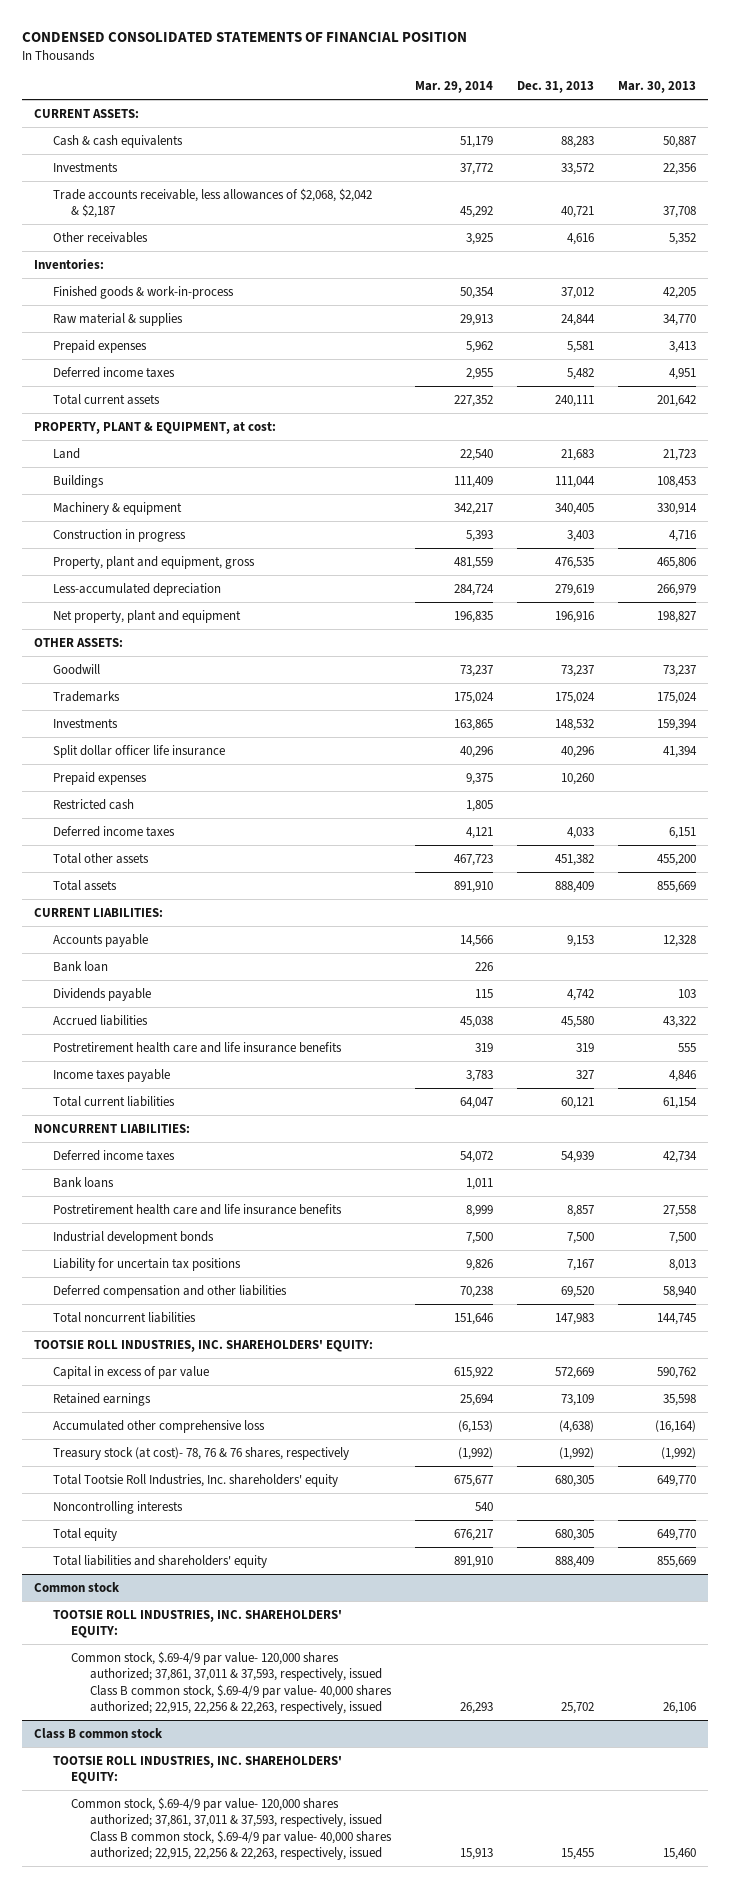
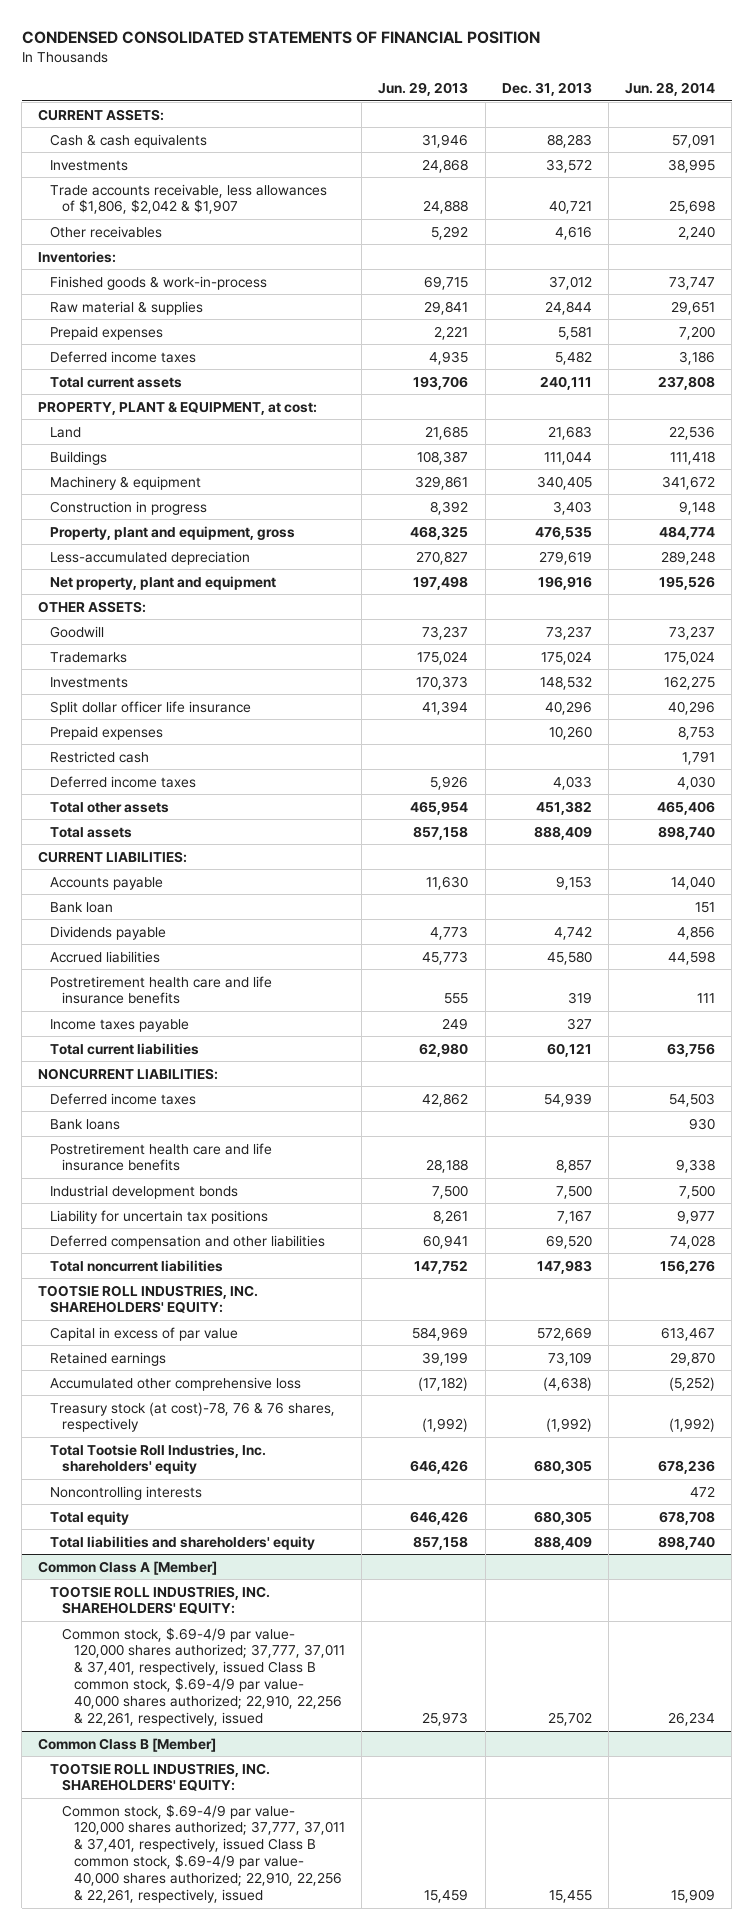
- | Mar. 29, 2014 | Dec. 31, 2013 | Mar. 30, 2013
+ | Jun. 29, 2013 | Dec. 31, 2013 | Jun. 28, 2014
- Trade accounts receivable, less allowances of $2,068, $2,042 & $2,187 | 45,292 | 40,721 | 37,708
+ Trade accounts receivable, less allowances of $1,806, $2,042 & $1,907 | 24,888 | 40,721 | 25,698
- Treasury stock (at cost)- 78, 76 & 76 shares, respectively | (1,992) | (1,992) | (1,992)
+ Treasury stock (at cost)-78, 76 & 76 shares, respectively | (1,992) | (1,992) | (1,992)
- Common stock
+ Common Class A [Member]
- Common stock, $.69-4/9 par value- 120,000 shares authorized; 37,861, 37,011 & 37,593, respectively, issued Class B common stock, $.69-4/9 par value- 40,000 shares authorized; 22,915, 22,256 & 22,263, respectively, issued | 26,293 | 25,702 | 26,106
- Class B common stock
+ Common stock, $.69-4/9 par value- 120,000 shares authorized; 37,777, 37,011 & 37,401, respectively, issued Class B common stock, $.69-4/9 par value- 40,000 shares authorized; 22,910, 22,256 & 22,261, respectively, issued | 25,973 | 25,702 | 26,234
+ Common Class B [Member]
- Common stock, $.69-4/9 par value- 120,000 shares authorized; 37,861, 37,011 & 37,593, respectively, issued Class B common stock, $.69-4/9 par value- 40,000 shares authorized; 22,915, 22,256 & 22,263, respectively, issued | 15,913 | 15,455 | 15,460
+ Common stock, $.69-4/9 par value- 120,000 shares authorized; 37,777, 37,011 & 37,401, respectively, issued Class B common stock, $.69-4/9 par value- 40,000 shares authorized; 22,910, 22,256 & 22,261, respectively, issued | 15,459 | 15,455 | 15,909

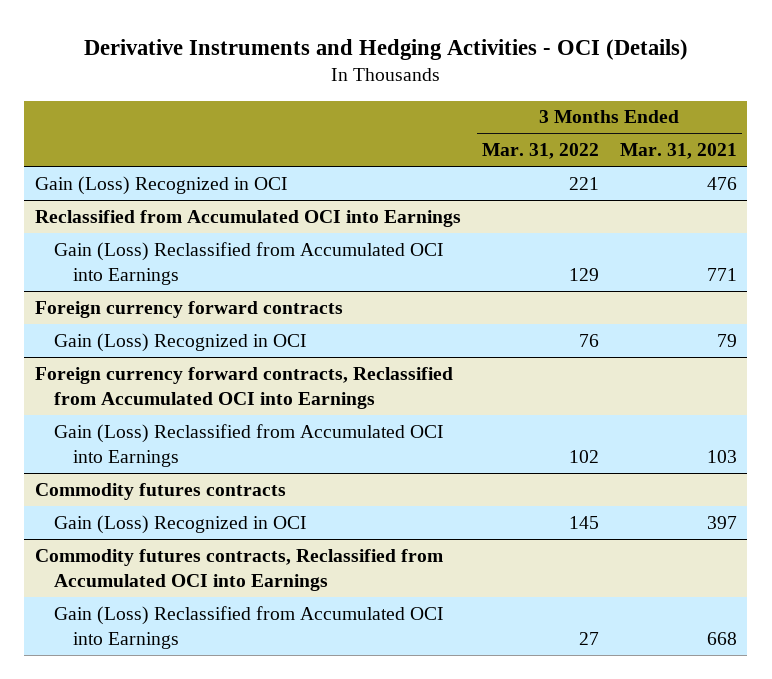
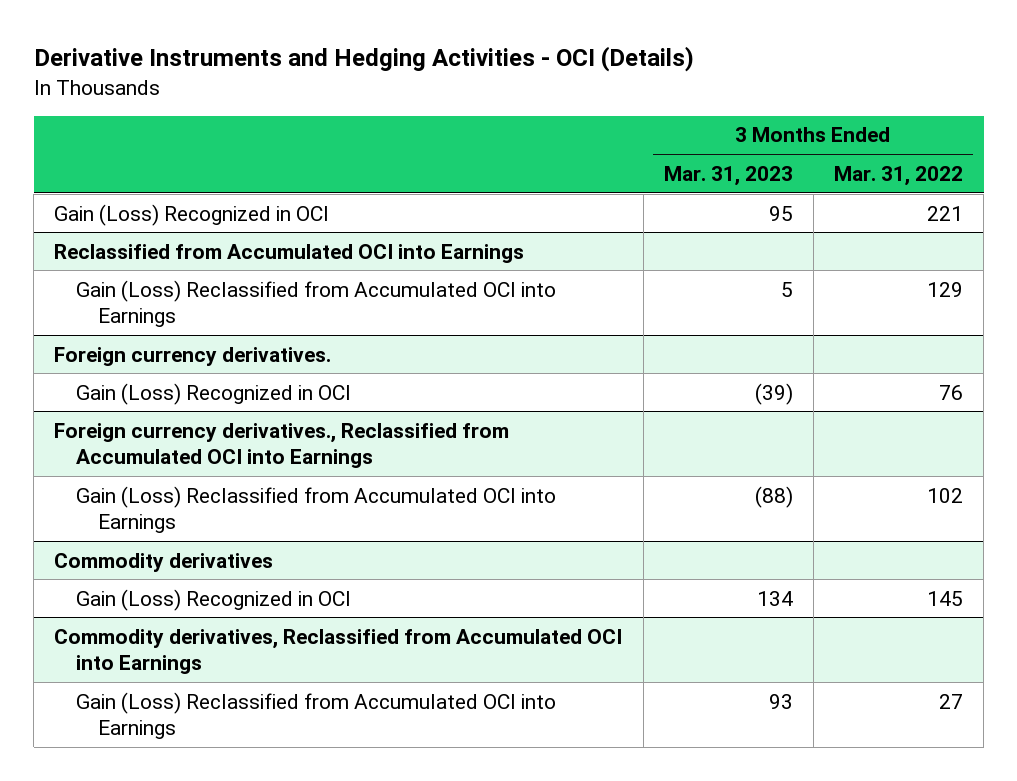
- | 3 Months Ended Mar. 31, 2022 | 3 Months Ended Mar. 31, 2021
+ | 3 Months Ended Mar. 31, 2023 | 3 Months Ended Mar. 31, 2022
- Foreign currency forward contracts
+ Foreign currency derivatives.
- Foreign currency forward contracts, Reclassified from Accumulated OCI into Earnings
+ Foreign currency derivatives., Reclassified from Accumulated OCI into Earnings
- Commodity futures contracts
+ Commodity derivatives
- Commodity futures contracts, Reclassified from Accumulated OCI into Earnings
+ Commodity derivatives, Reclassified from Accumulated OCI into Earnings

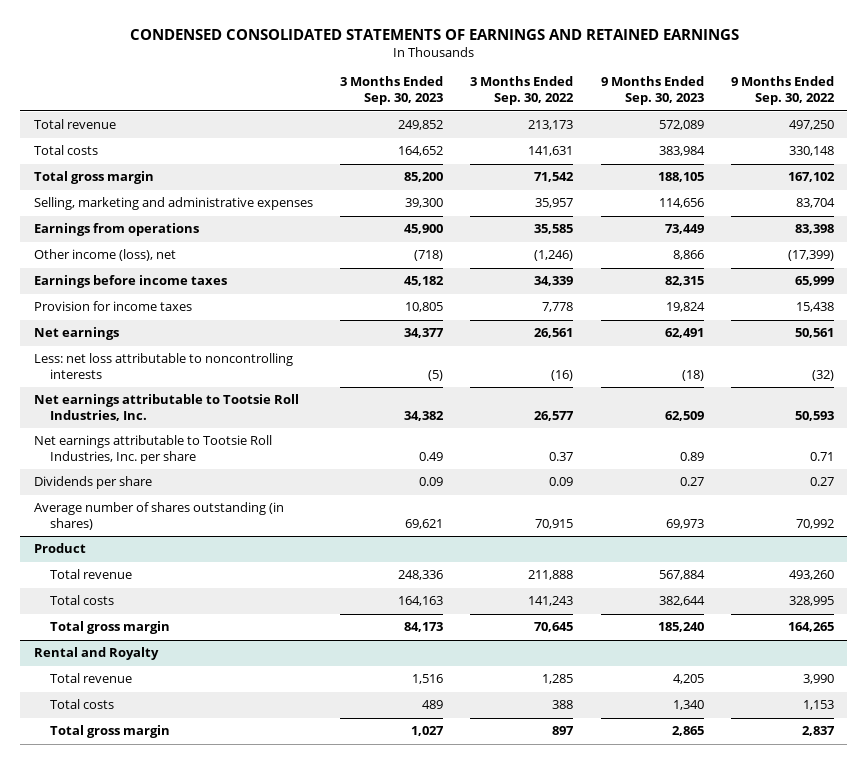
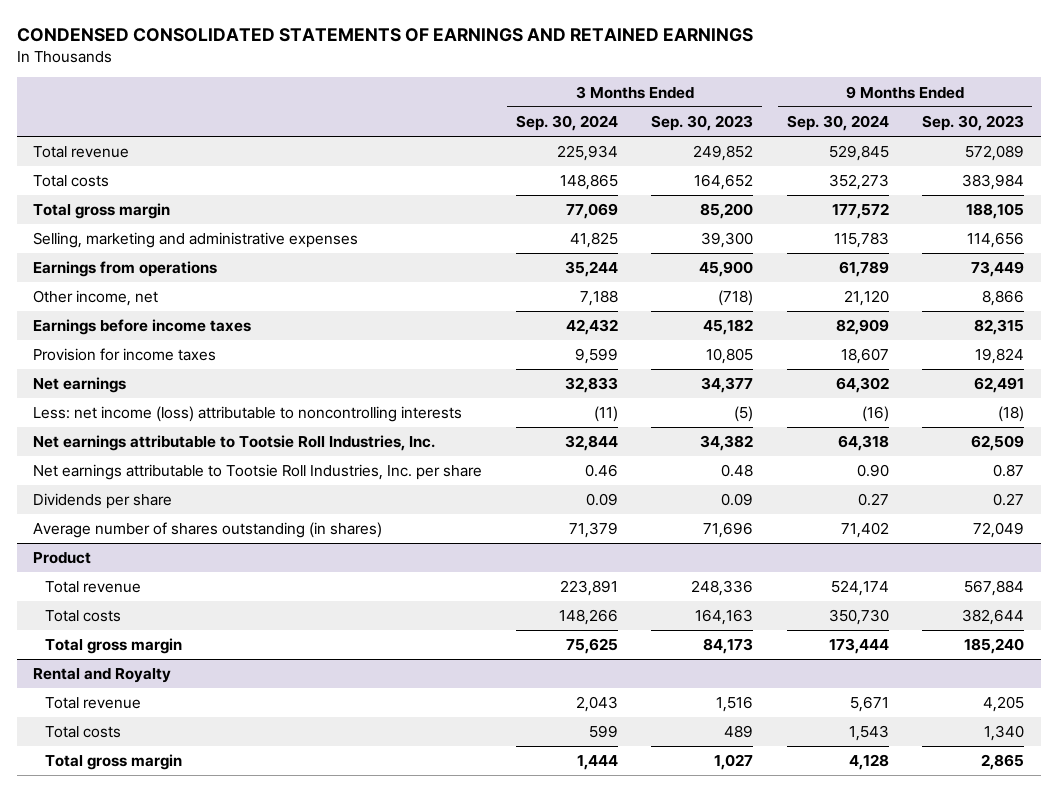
- | 3 Months Ended Sep. 30, 2023 | 3 Months Ended Sep. 30, 2022 | 9 Months Ended Sep. 30, 2023 | 9 Months Ended Sep. 30, 2022
+ | 3 Months Ended Sep. 30, 2024 | 3 Months Ended Sep. 30, 2023 | 9 Months Ended Sep. 30, 2024 | 9 Months Ended Sep. 30, 2023
- Other income (loss), net | (718) | (1,246) | 8,866 | (17,399)
+ Other income, net | 7,188 | (718) | 21,120 | 8,866
- Less: net loss attributable to noncontrolling interests | (5) | (16) | (18) | (32)
+ Less: net income (loss) attributable to noncontrolling interests | (11) | (5) | (16) | (18)
- Net earnings attributable to Tootsie Roll Industries, Inc. per share | 0.49 | 0.37 | 0.89 | 0.71
+ Net earnings attributable to Tootsie Roll Industries, Inc. per share | 0.46 | 0.48 | 0.90 | 0.87
- Average number of shares outstanding (in shares) | 69,621 | 70,915 | 69,973 | 70,992
+ Average number of shares outstanding (in shares) | 71,379 | 71,696 | 71,402 | 72,049

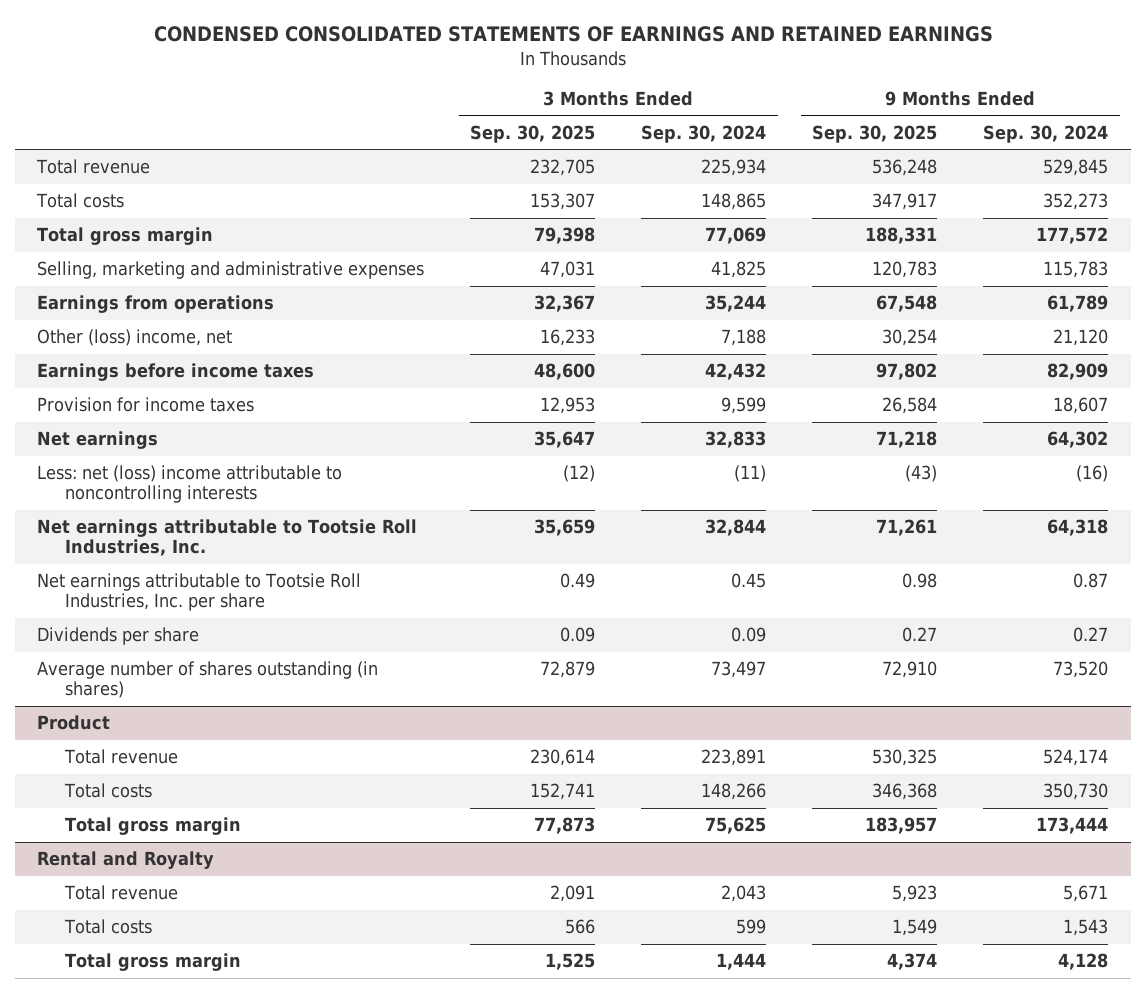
- | 3 Months Ended Sep. 30, 2024 | 3 Months Ended Sep. 30, 2023 | 9 Months Ended Sep. 30, 2024 | 9 Months Ended Sep. 30, 2023
+ | 3 Months Ended Sep. 30, 2025 | 3 Months Ended Sep. 30, 2024 | 9 Months Ended Sep. 30, 2025 | 9 Months Ended Sep. 30, 2024
- Other income, net | 7,188 | (718) | 21,120 | 8,866
+ Other (loss) income, net | 16,233 | 7,188 | 30,254 | 21,120
- Less: net income (loss) attributable to noncontrolling interests | (11) | (5) | (16) | (18)
+ Less: net (loss) income attributable to noncontrolling interests | (12) | (11) | (43) | (16)
- Net earnings attributable to Tootsie Roll Industries, Inc. per share | 0.46 | 0.48 | 0.90 | 0.87
+ Net earnings attributable to Tootsie Roll Industries, Inc. per share | 0.49 | 0.45 | 0.98 | 0.87
- Average number of shares outstanding (in shares) | 71,379 | 71,696 | 71,402 | 72,049
+ Average number of shares outstanding (in shares) | 72,879 | 73,497 | 72,910 | 73,520

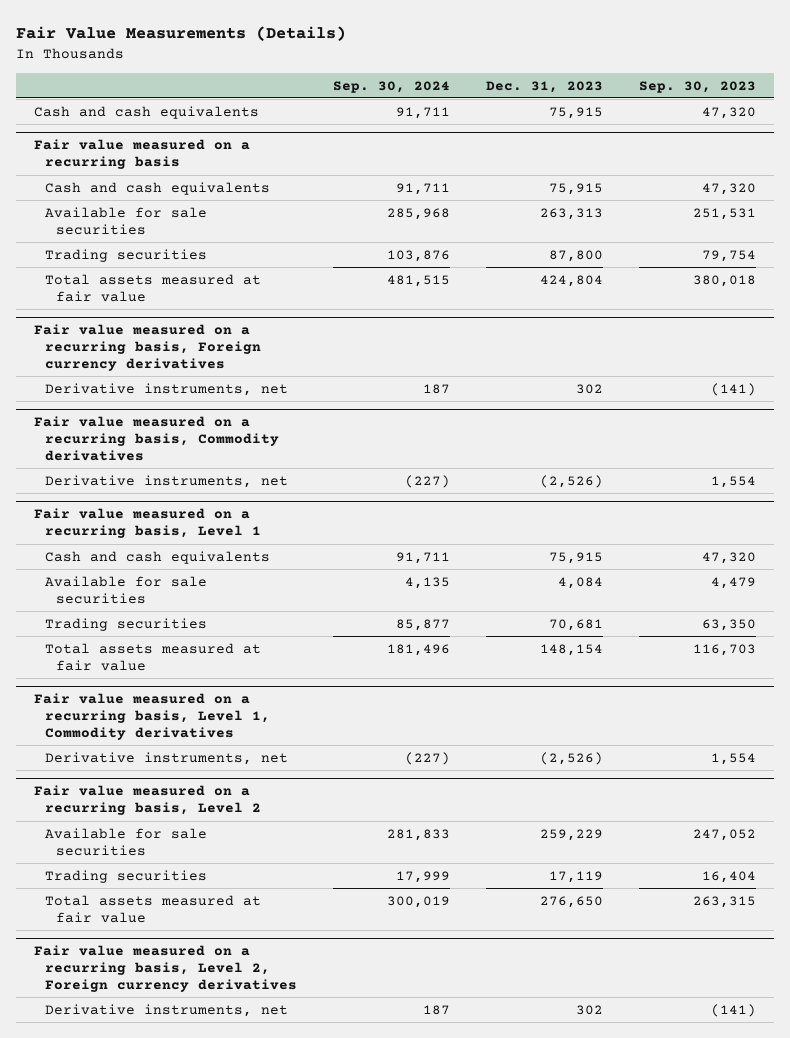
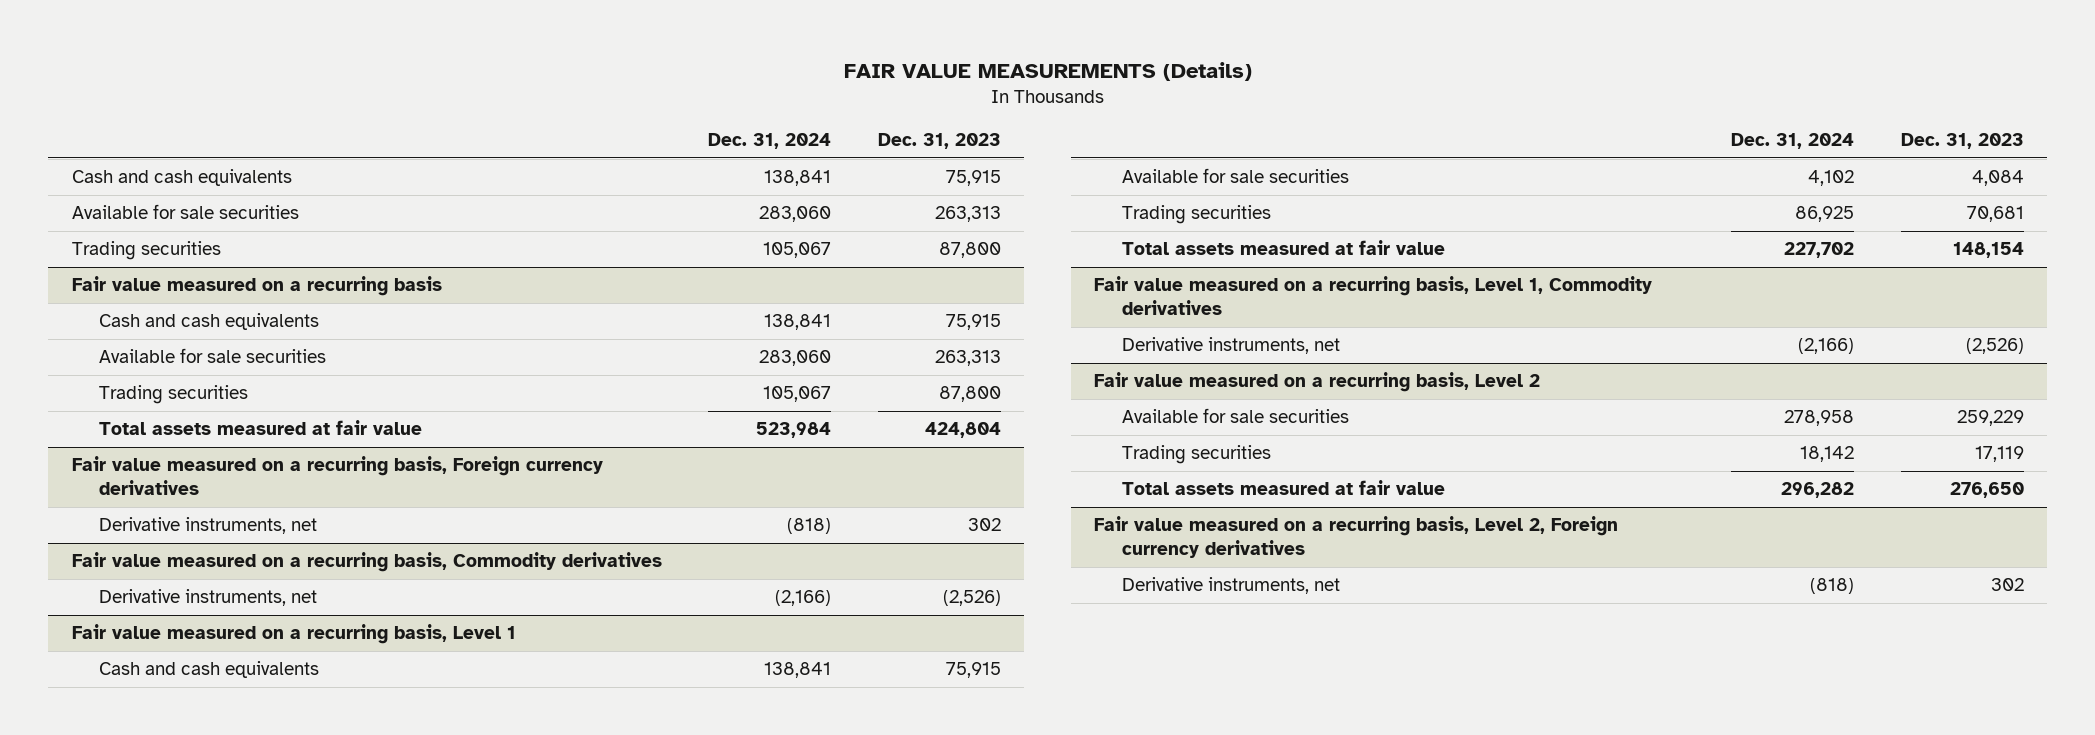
- Fair Value Measurements (Details)
+ FAIR VALUE MEASUREMENTS (Details)
- | Sep. 30, 2024 | Dec. 31, 2023 | Sep. 30, 2023
+ | Dec. 31, 2024 | Dec. 31, 2023
+ Available for sale securities | 283,060 | 263,313
+ Trading securities | 105,067 | 87,800

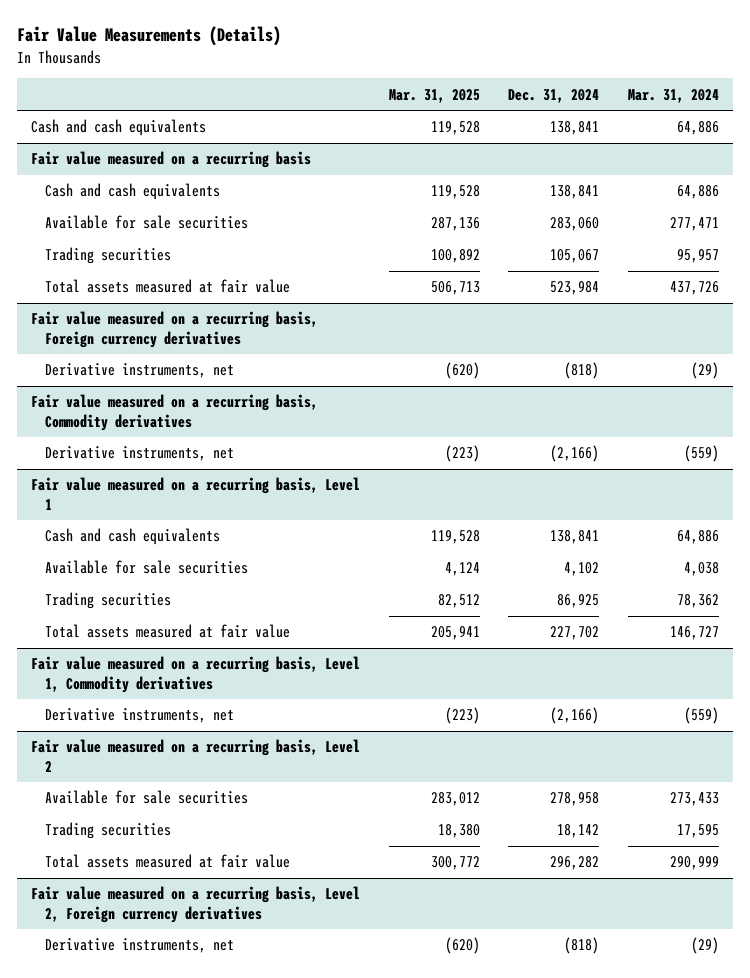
- FAIR VALUE MEASUREMENTS (Details)
+ Fair Value Measurements (Details)
- | Dec. 31, 2024 | Dec. 31, 2023
+ | Mar. 31, 2025 | Dec. 31, 2024 | Mar. 31, 2024
- Available for sale securities | 283,060 | 263,313
- Trading securities | 105,067 | 87,800

